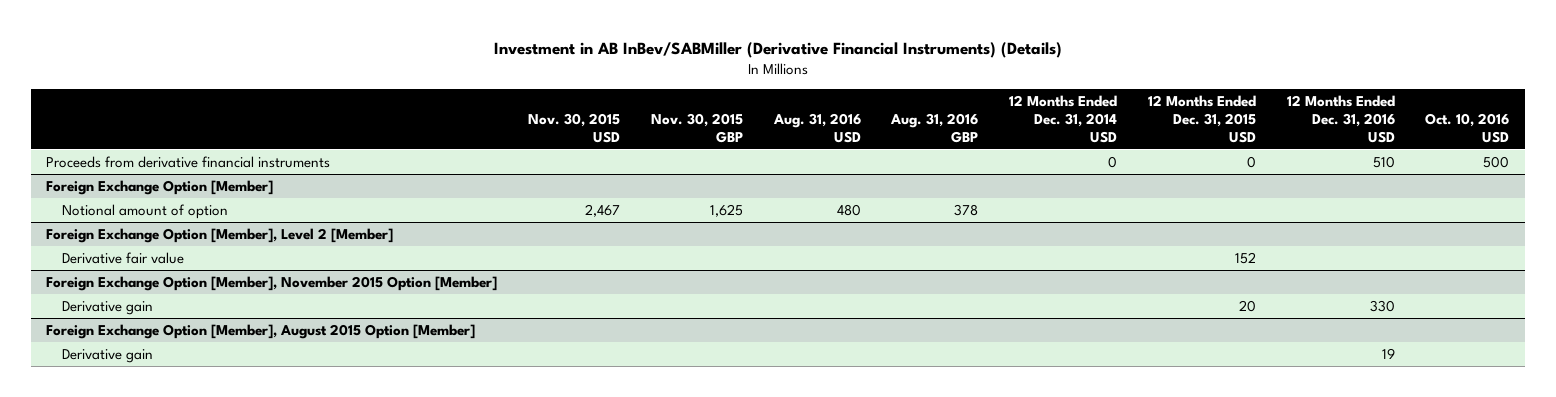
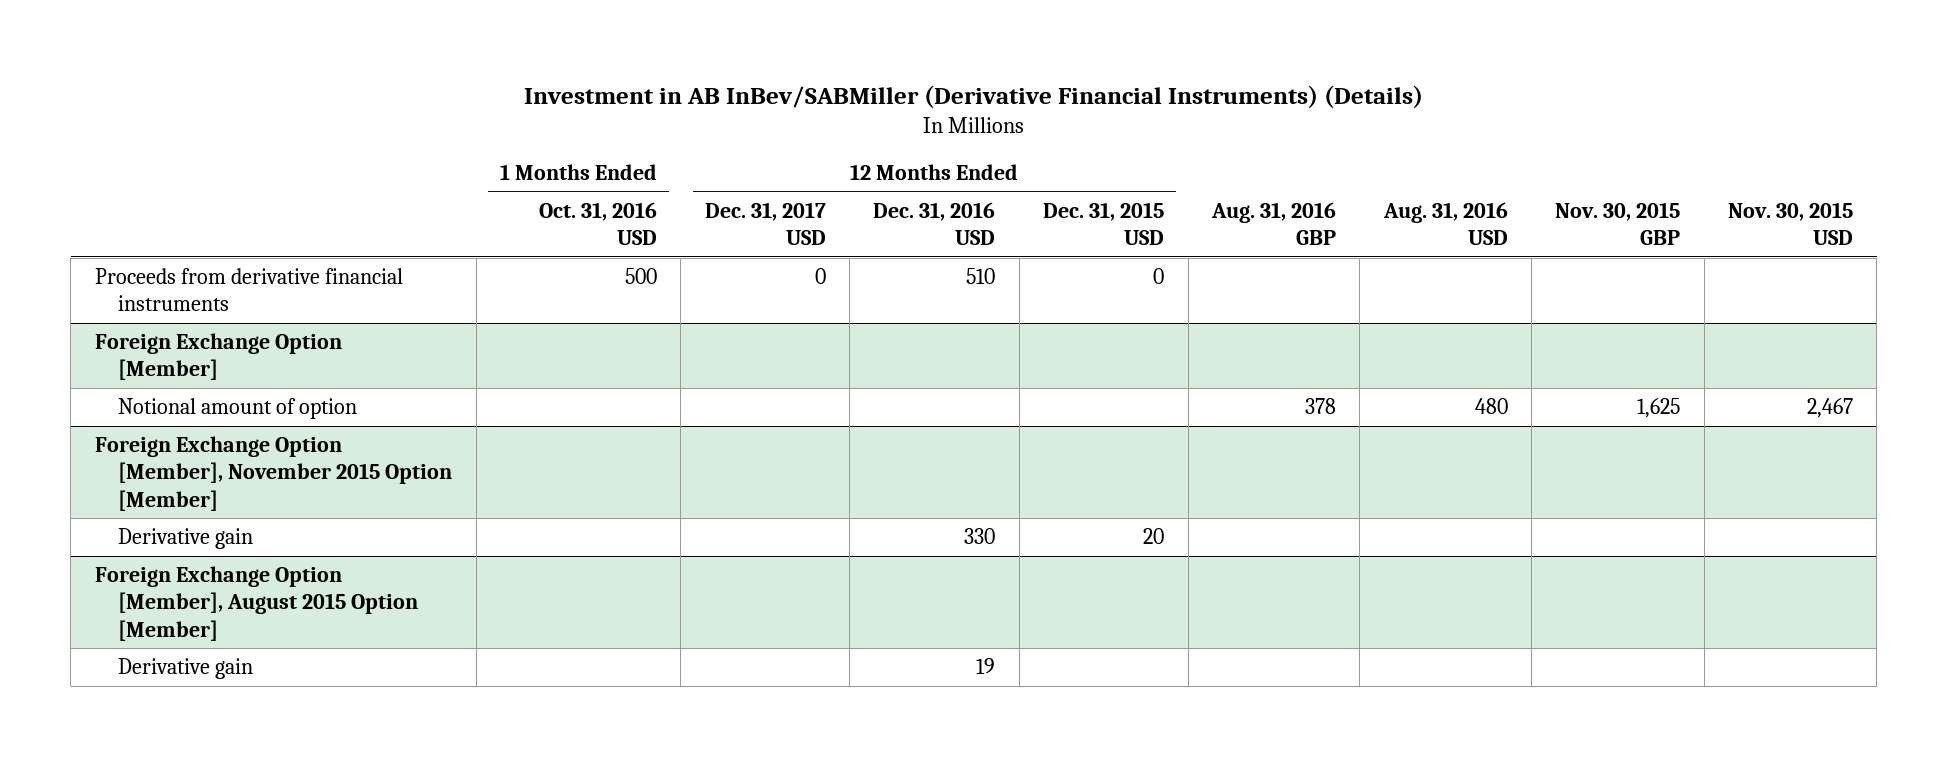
- | Nov. 30, 2015 USD | Nov. 30, 2015 GBP | Aug. 31, 2016 USD | Aug. 31, 2016 GBP | 12 Months Ended Dec. 31, 2014 USD | 12 Months Ended Dec. 31, 2015 USD | 12 Months Ended Dec. 31, 2016 USD | Oct. 10, 2016 USD
+ | 1 Months Ended Oct. 31, 2016 USD | 12 Months Ended Dec. 31, 2017 USD | 12 Months Ended Dec. 31, 2016 USD | 12 Months Ended Dec. 31, 2015 USD | Aug. 31, 2016 GBP | Aug. 31, 2016 USD | Nov. 30, 2015 GBP | Nov. 30, 2015 USD
- Foreign Exchange Option [Member], Level 2 [Member]
- Derivative fair value | | | | | | 152 | |

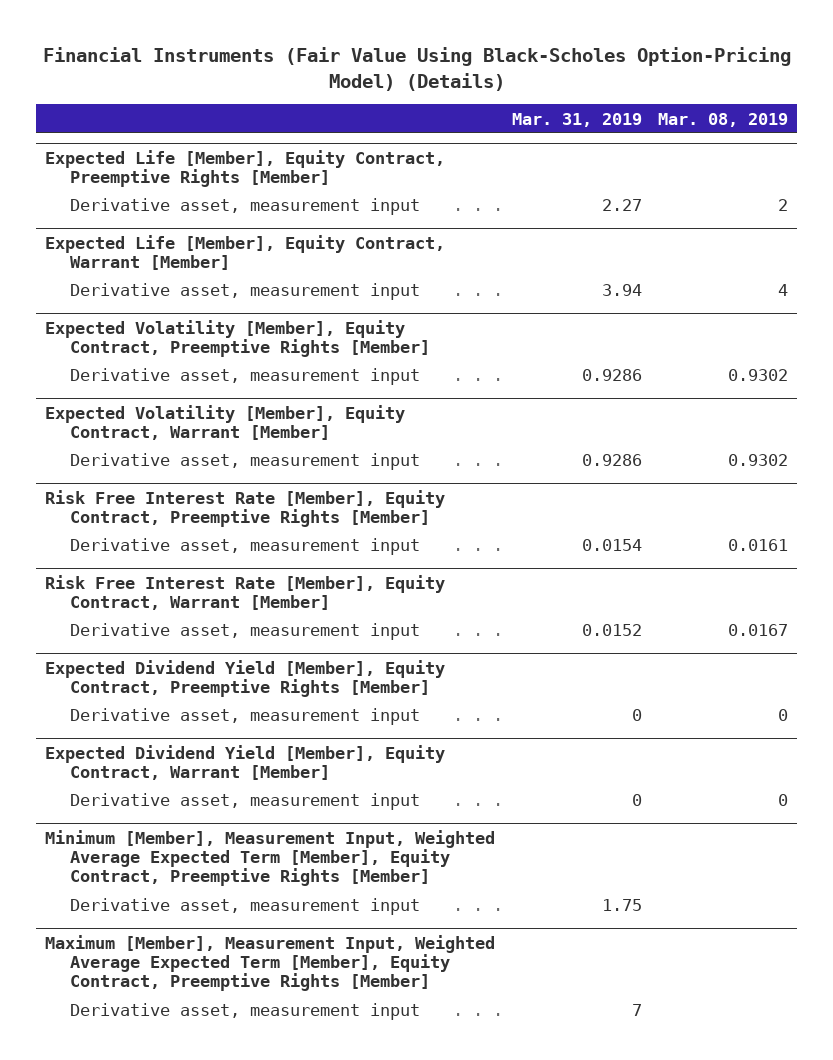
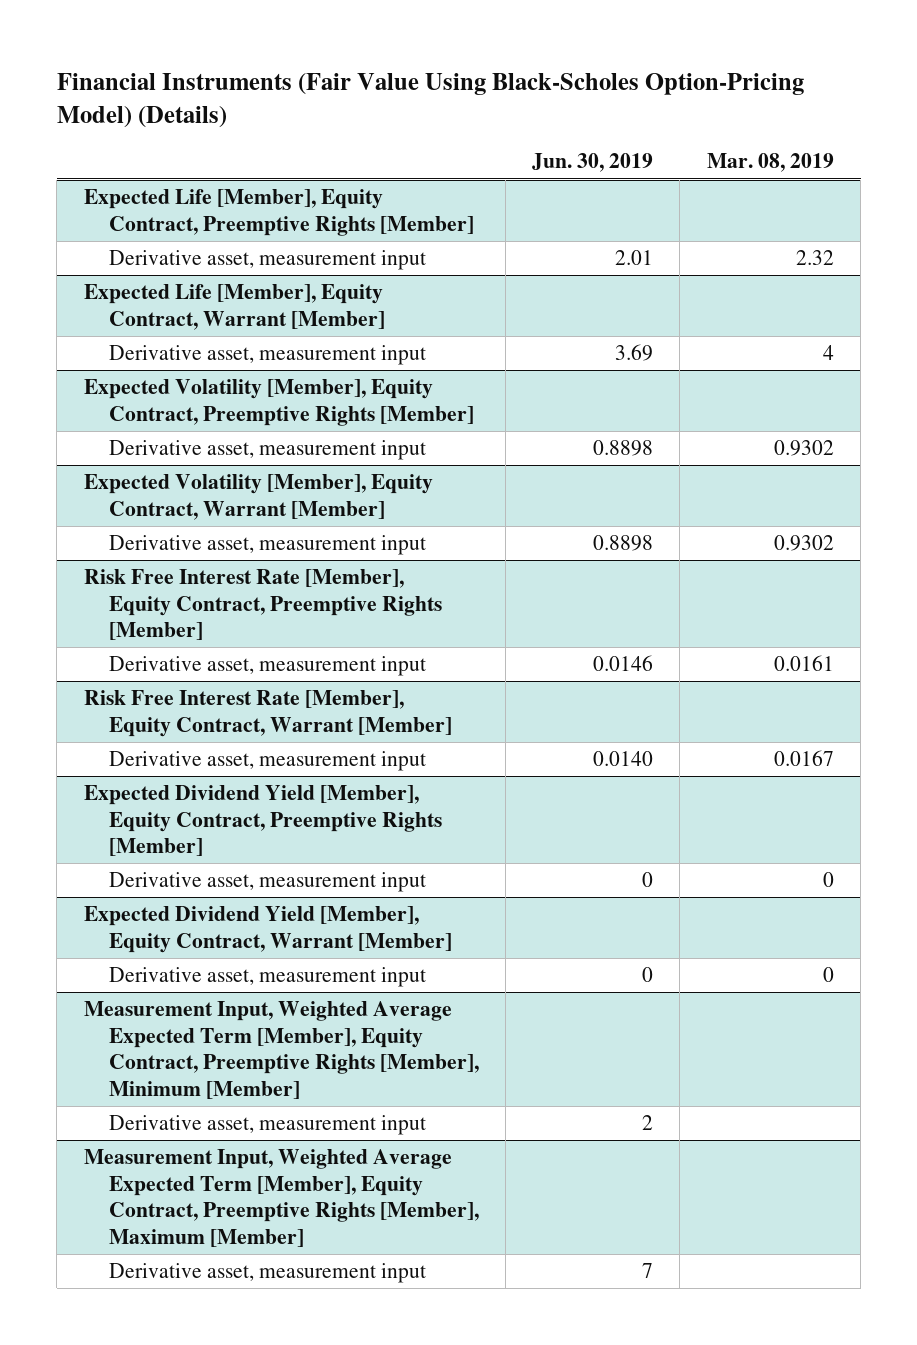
- | Mar. 31, 2019 | Mar. 08, 2019
+ | Jun. 30, 2019 | Mar. 08, 2019
@ Expected Life [Member], Equity Contract, Preemptive Rights [Member]
- Derivative asset, measurement input | 2.27 | 2
+ Derivative asset, measurement input | 2.01 | 2.32
- Minimum [Member], Measurement Input, Weighted Average Expected Term [Member], Equity Contract, Preemptive Rights [Member]
+ Measurement Input, Weighted Average Expected Term [Member], Equity Contract, Preemptive Rights [Member], Minimum [Member]
- Maximum [Member], Measurement Input, Weighted Average Expected Term [Member], Equity Contract, Preemptive Rights [Member]
+ Measurement Input, Weighted Average Expected Term [Member], Equity Contract, Preemptive Rights [Member], Maximum [Member]

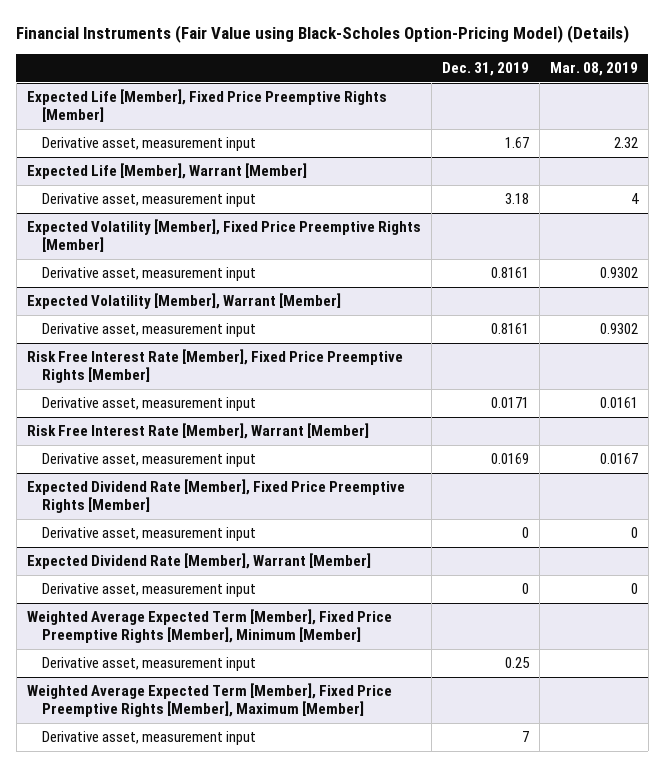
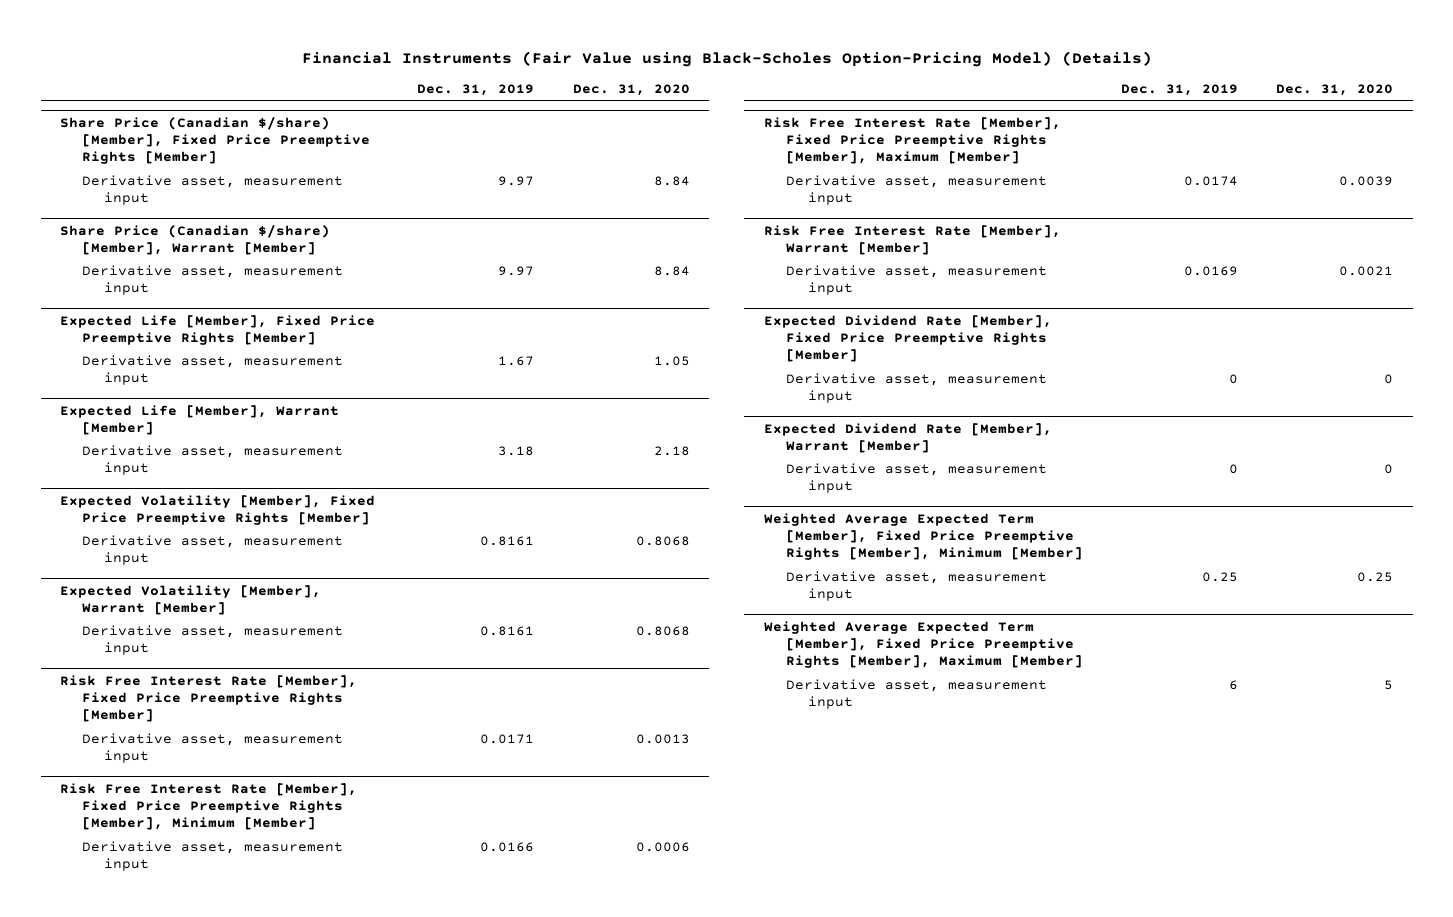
- | Dec. 31, 2019 | Mar. 08, 2019
+ | Dec. 31, 2019 | Dec. 31, 2020
+ Share Price (Canadian $/share) [Member], Fixed Price Preemptive Rights [Member]
+ Derivative asset, measurement input | 9.97 | 8.84
+ Share Price (Canadian $/share) [Member], Warrant [Member]
+ Derivative asset, measurement input | 9.97 | 8.84
+ Risk Free Interest Rate [Member], Fixed Price Preemptive Rights [Member], Minimum [Member]
+ Derivative asset, measurement input | 0.0166 | 0.0006
+ Risk Free Interest Rate [Member], Fixed Price Preemptive Rights [Member], Maximum [Member]
+ Derivative asset, measurement input | 0.0174 | 0.0039
@ Weighted Average Expected Term [Member], Fixed Price Preemptive Rights [Member], Maximum [Member]
- Derivative asset, measurement input | 7 |
+ Derivative asset, measurement input | 6 | 5

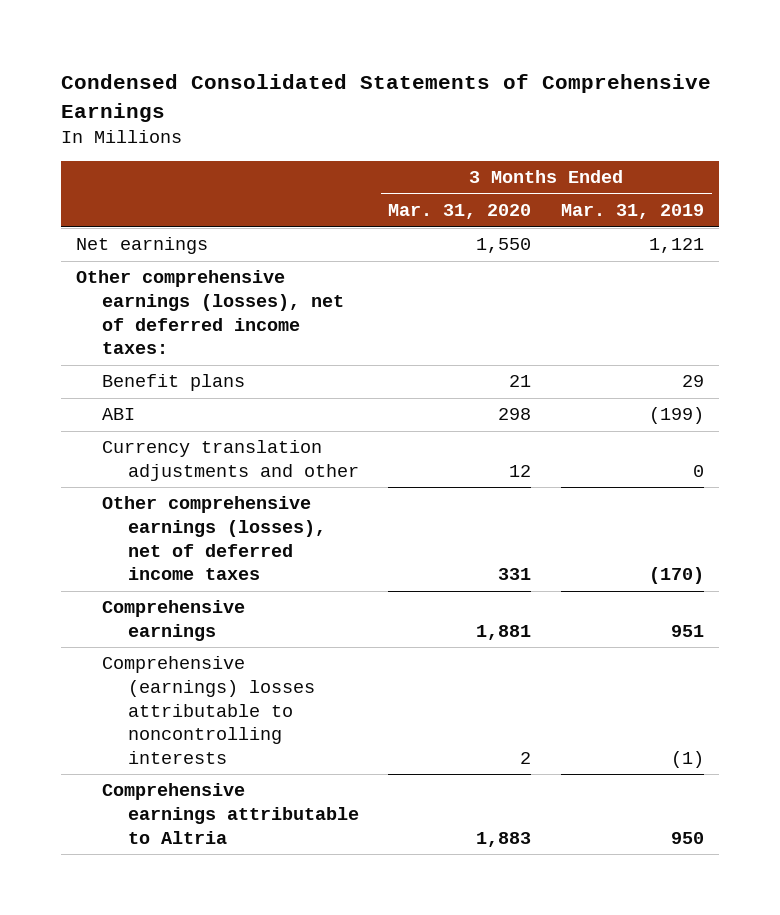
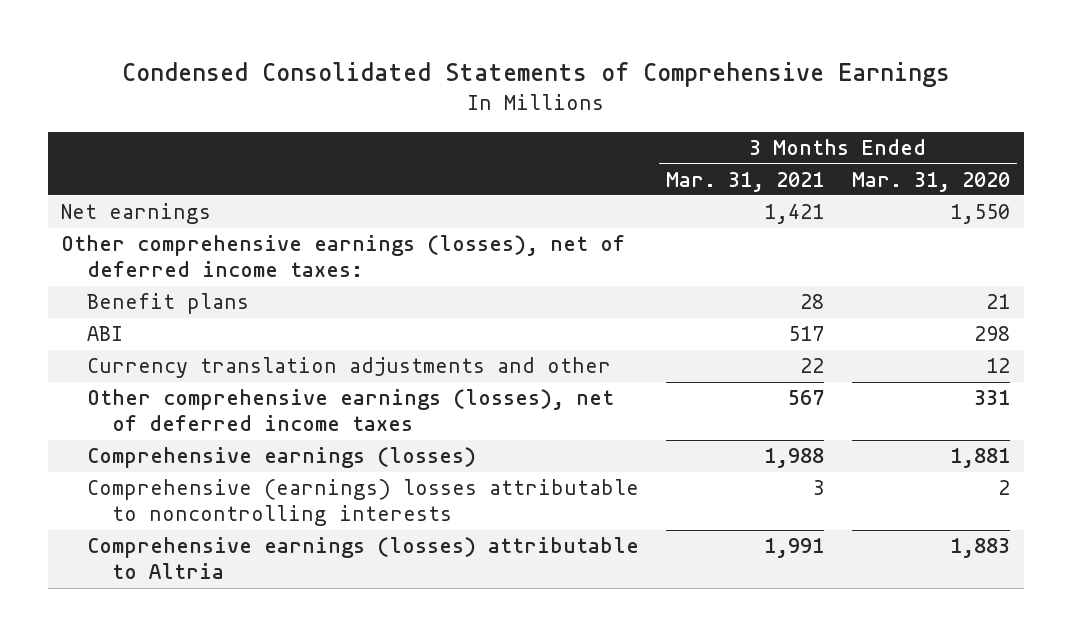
- | 3 Months Ended Mar. 31, 2020 | 3 Months Ended Mar. 31, 2019
+ | 3 Months Ended Mar. 31, 2021 | 3 Months Ended Mar. 31, 2020
- Comprehensive earnings | 1,881 | 951
+ Comprehensive earnings (losses) | 1,988 | 1,881
- Comprehensive earnings attributable to Altria | 1,883 | 950
+ Comprehensive earnings (losses) attributable to Altria | 1,991 | 1,883

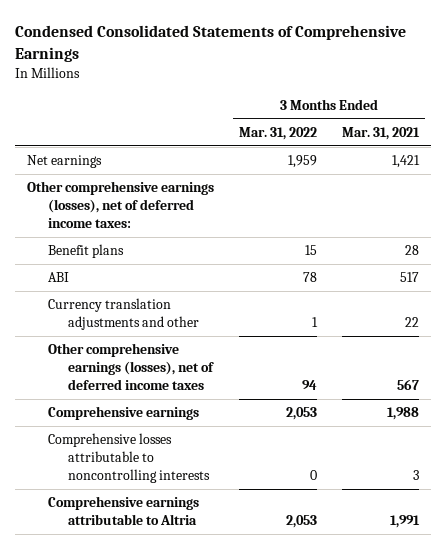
- | 3 Months Ended Mar. 31, 2021 | 3 Months Ended Mar. 31, 2020
+ | 3 Months Ended Mar. 31, 2022 | 3 Months Ended Mar. 31, 2021
- Comprehensive earnings (losses) | 1,988 | 1,881
- Comprehensive (earnings) losses attributable to noncontrolling interests | 3 | 2
- Comprehensive earnings (losses) attributable to Altria | 1,991 | 1,883
+ Comprehensive earnings | 2,053 | 1,988
+ Comprehensive losses attributable to noncontrolling interests | 0 | 3
+ Comprehensive earnings attributable to Altria | 2,053 | 1,991

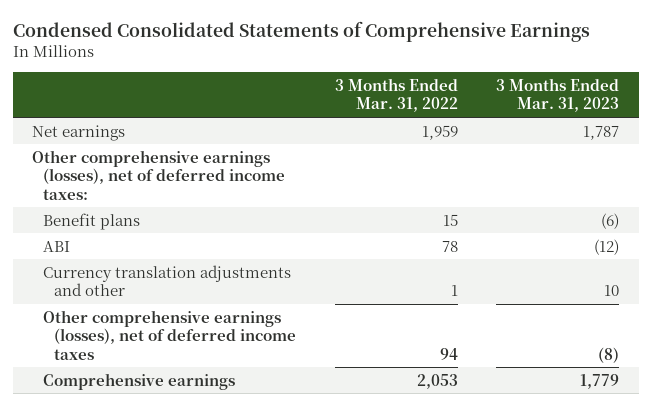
- | 3 Months Ended Mar. 31, 2022 | 3 Months Ended Mar. 31, 2021
+ | 3 Months Ended Mar. 31, 2022 | 3 Months Ended Mar. 31, 2023
- Comprehensive losses attributable to noncontrolling interests | 0 | 3
- Comprehensive earnings attributable to Altria | 2,053 | 1,991

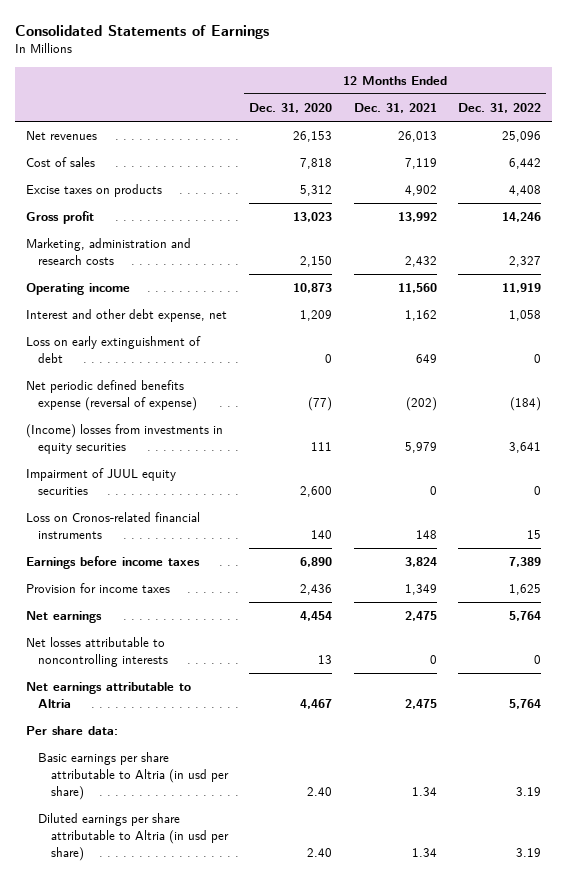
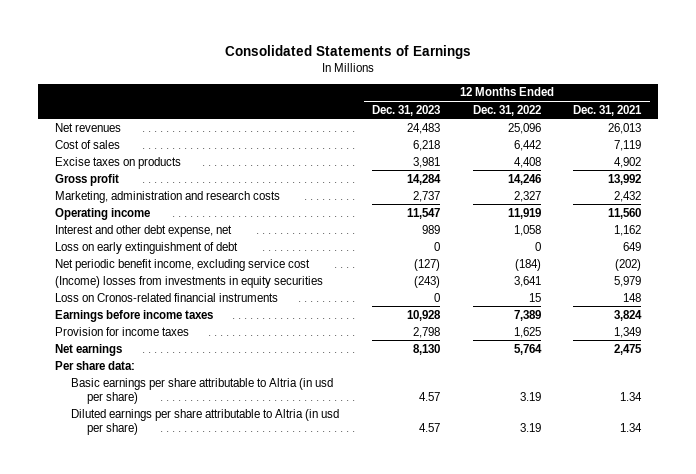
- | 12 Months Ended Dec. 31, 2020 | 12 Months Ended Dec. 31, 2021 | 12 Months Ended Dec. 31, 2022
+ | 12 Months Ended Dec. 31, 2023 | 12 Months Ended Dec. 31, 2022 | 12 Months Ended Dec. 31, 2021
- Net periodic defined benefits expense (reversal of expense) | (77) | (202) | (184)
+ Net periodic benefit income, excluding service cost | (127) | (184) | (202)
- Impairment of JUUL equity securities | 2,600 | 0 | 0
- Net losses attributable to noncontrolling interests | 13 | 0 | 0
- Net earnings attributable to Altria | 4,467 | 2,475 | 5,764

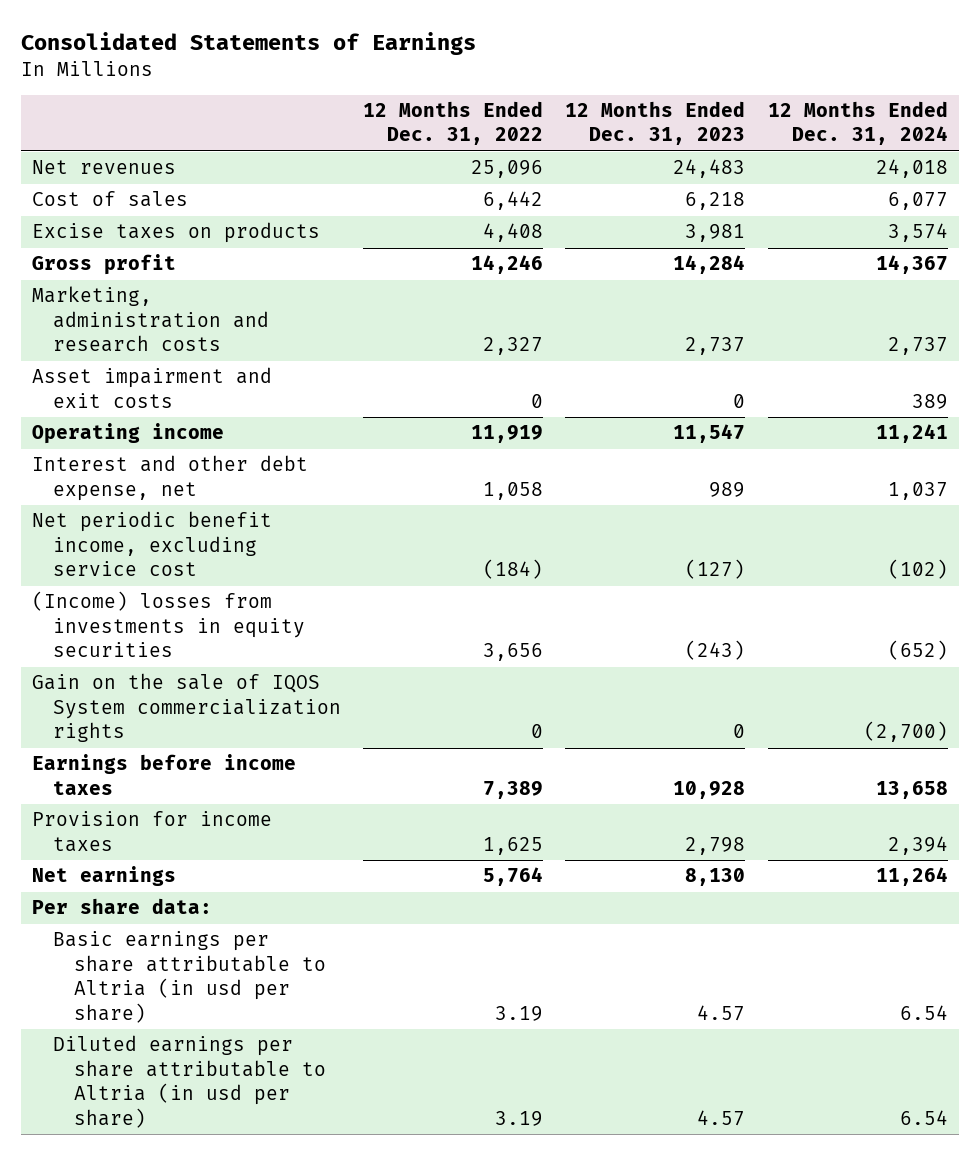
- | 12 Months Ended Dec. 31, 2023 | 12 Months Ended Dec. 31, 2022 | 12 Months Ended Dec. 31, 2021
+ | 12 Months Ended Dec. 31, 2022 | 12 Months Ended Dec. 31, 2023 | 12 Months Ended Dec. 31, 2024
+ Asset impairment and exit costs | 0 | 0 | 389
- Loss on early extinguishment of debt | 0 | 0 | 649
- (Income) losses from investments in equity securities | (243) | 3,641 | 5,979
- Loss on Cronos-related financial instruments | 0 | 15 | 148
+ (Income) losses from investments in equity securities | 3,656 | (243) | (652)
+ Gain on the sale of IQOS System commercialization rights | 0 | 0 | (2,700)

